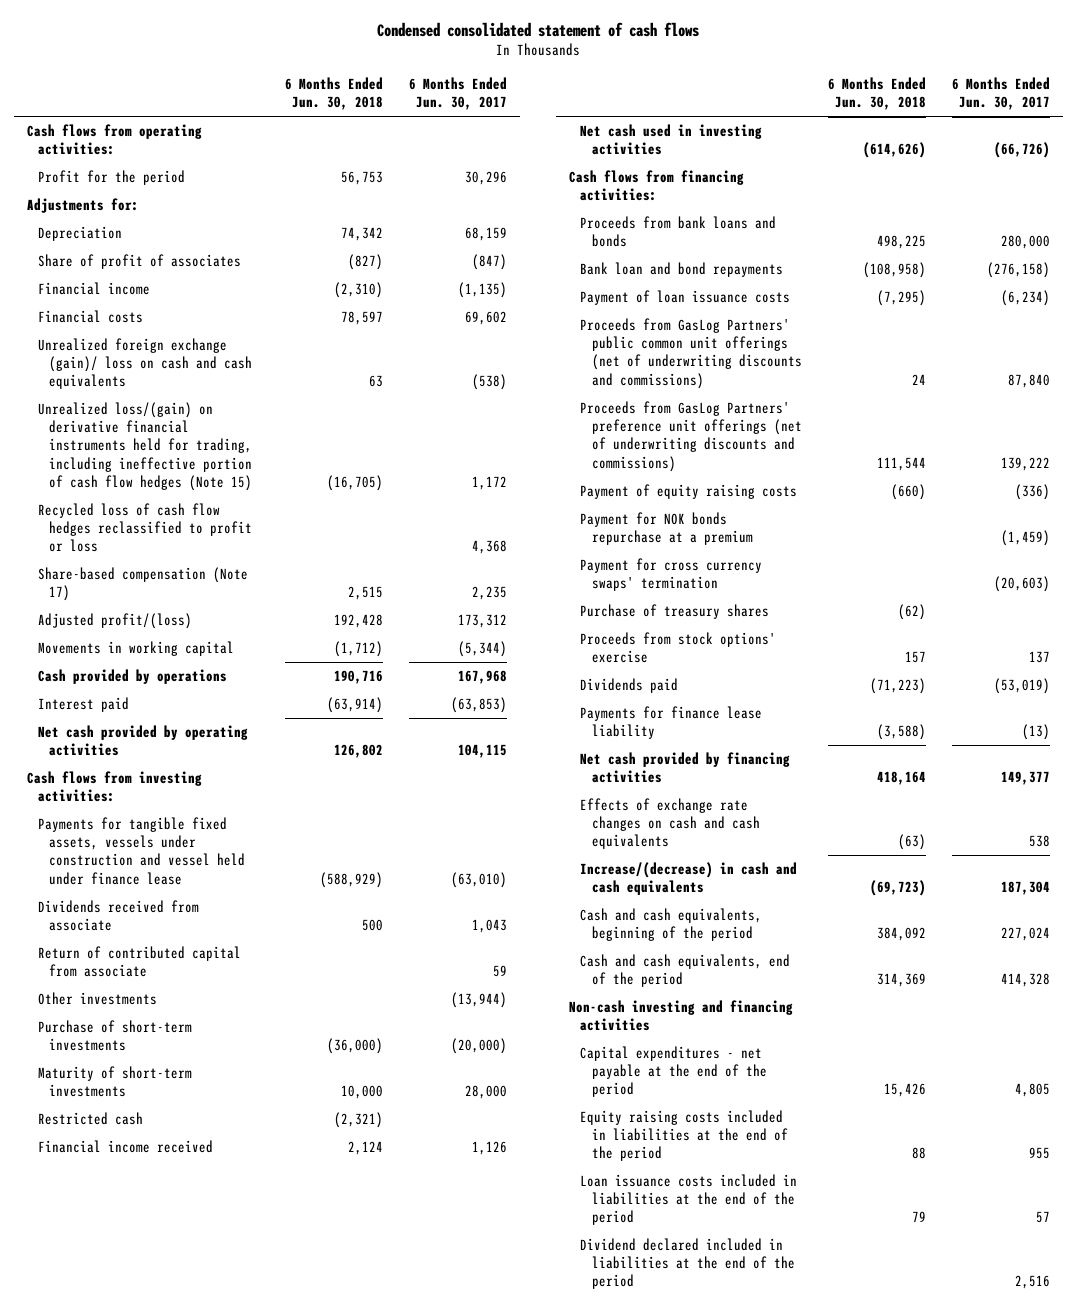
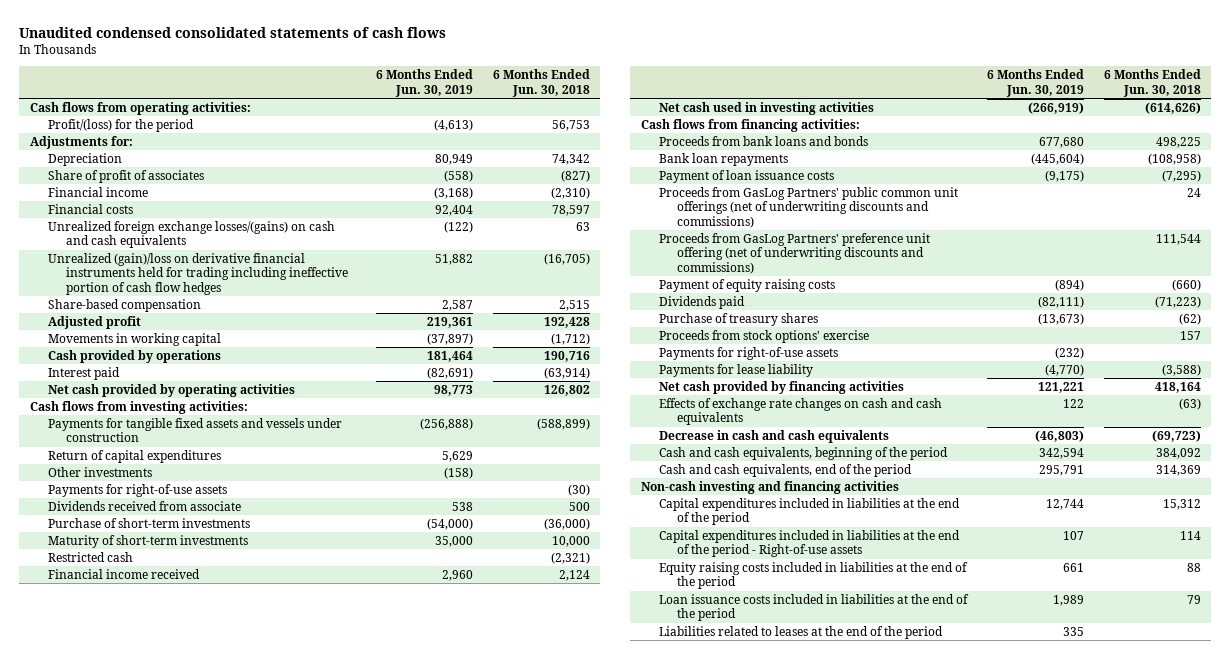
- Condensed consolidated statement of cash flows
+ Unaudited condensed consolidated statements of cash flows
- | 6 Months Ended Jun. 30, 2018 | 6 Months Ended Jun. 30, 2017
+ | 6 Months Ended Jun. 30, 2019 | 6 Months Ended Jun. 30, 2018
- Profit for the period | 56,753 | 30,296
+ Profit/(loss) for the period | (4,613) | 56,753
- Unrealized foreign exchange (gain)/ loss on cash and cash equivalents | 63 | (538)
- Unrealized loss/(gain) on derivative financial instruments held for trading, including ineffective portion of cash flow hedges (Note 15) | (16,705) | 1,172
- Recycled loss of cash flow hedges reclassified to profit or loss | | 4,368
- Share-based compensation (Note 17) | 2,515 | 2,235
- Adjusted profit/(loss) | 192,428 | 173,312
+ Unrealized foreign exchange losses/(gains) on cash and cash equivalents | (122) | 63
+ Unrealized (gain)/loss on derivative financial instruments held for trading including ineffective portion of cash flow hedges | 51,882 | (16,705)
+ Share-based compensation | 2,587 | 2,515
+ Adjusted profit | 219,361 | 192,428
- Payments for tangible fixed assets, vessels under construction and vessel held under finance lease | (588,929) | (63,010)
- Return of contributed capital from associate | | 59
+ Payments for tangible fixed assets and vessels under construction | (256,888) | (588,899)
+ Return of capital expenditures | 5,629 |
+ Payments for right-of-use assets | | (30)
moved down: Dividends received from associate | 538 | 500
- Bank loan and bond repayments | (108,958) | (276,158)
+ Bank loan repayments | (445,604) | (108,958)
- Proceeds from GasLog Partners' preference unit offerings (net of underwriting discounts and commissions) | 111,544 | 139,222
+ Proceeds from GasLog Partners' preference unit offering (net of underwriting discounts and commissions) | | 111,544
- Payment for NOK bonds repurchase at a premium | | (1,459)
- Payment for cross currency swaps' termination | | (20,603)
moved up: Dividends paid | (82,111) | (71,223)
- Payments for finance lease liability | (3,588) | (13)
+ Payments for right-of-use assets | (232) |
+ Payments for lease liability | (4,770) | (3,588)
- Increase/(decrease) in cash and cash equivalents | (69,723) | 187,304
+ Decrease in cash and cash equivalents | (46,803) | (69,723)
- Capital expenditures - net payable at the end of the period | 15,426 | 4,805
+ Capital expenditures included in liabilities at the end of the period | 12,744 | 15,312
+ Capital expenditures included in liabilities at the end of the period - Right-of-use assets | 107 | 114
- Dividend declared included in liabilities at the end of the period | | 2,516
+ Liabilities related to leases at the end of the period | 335 |

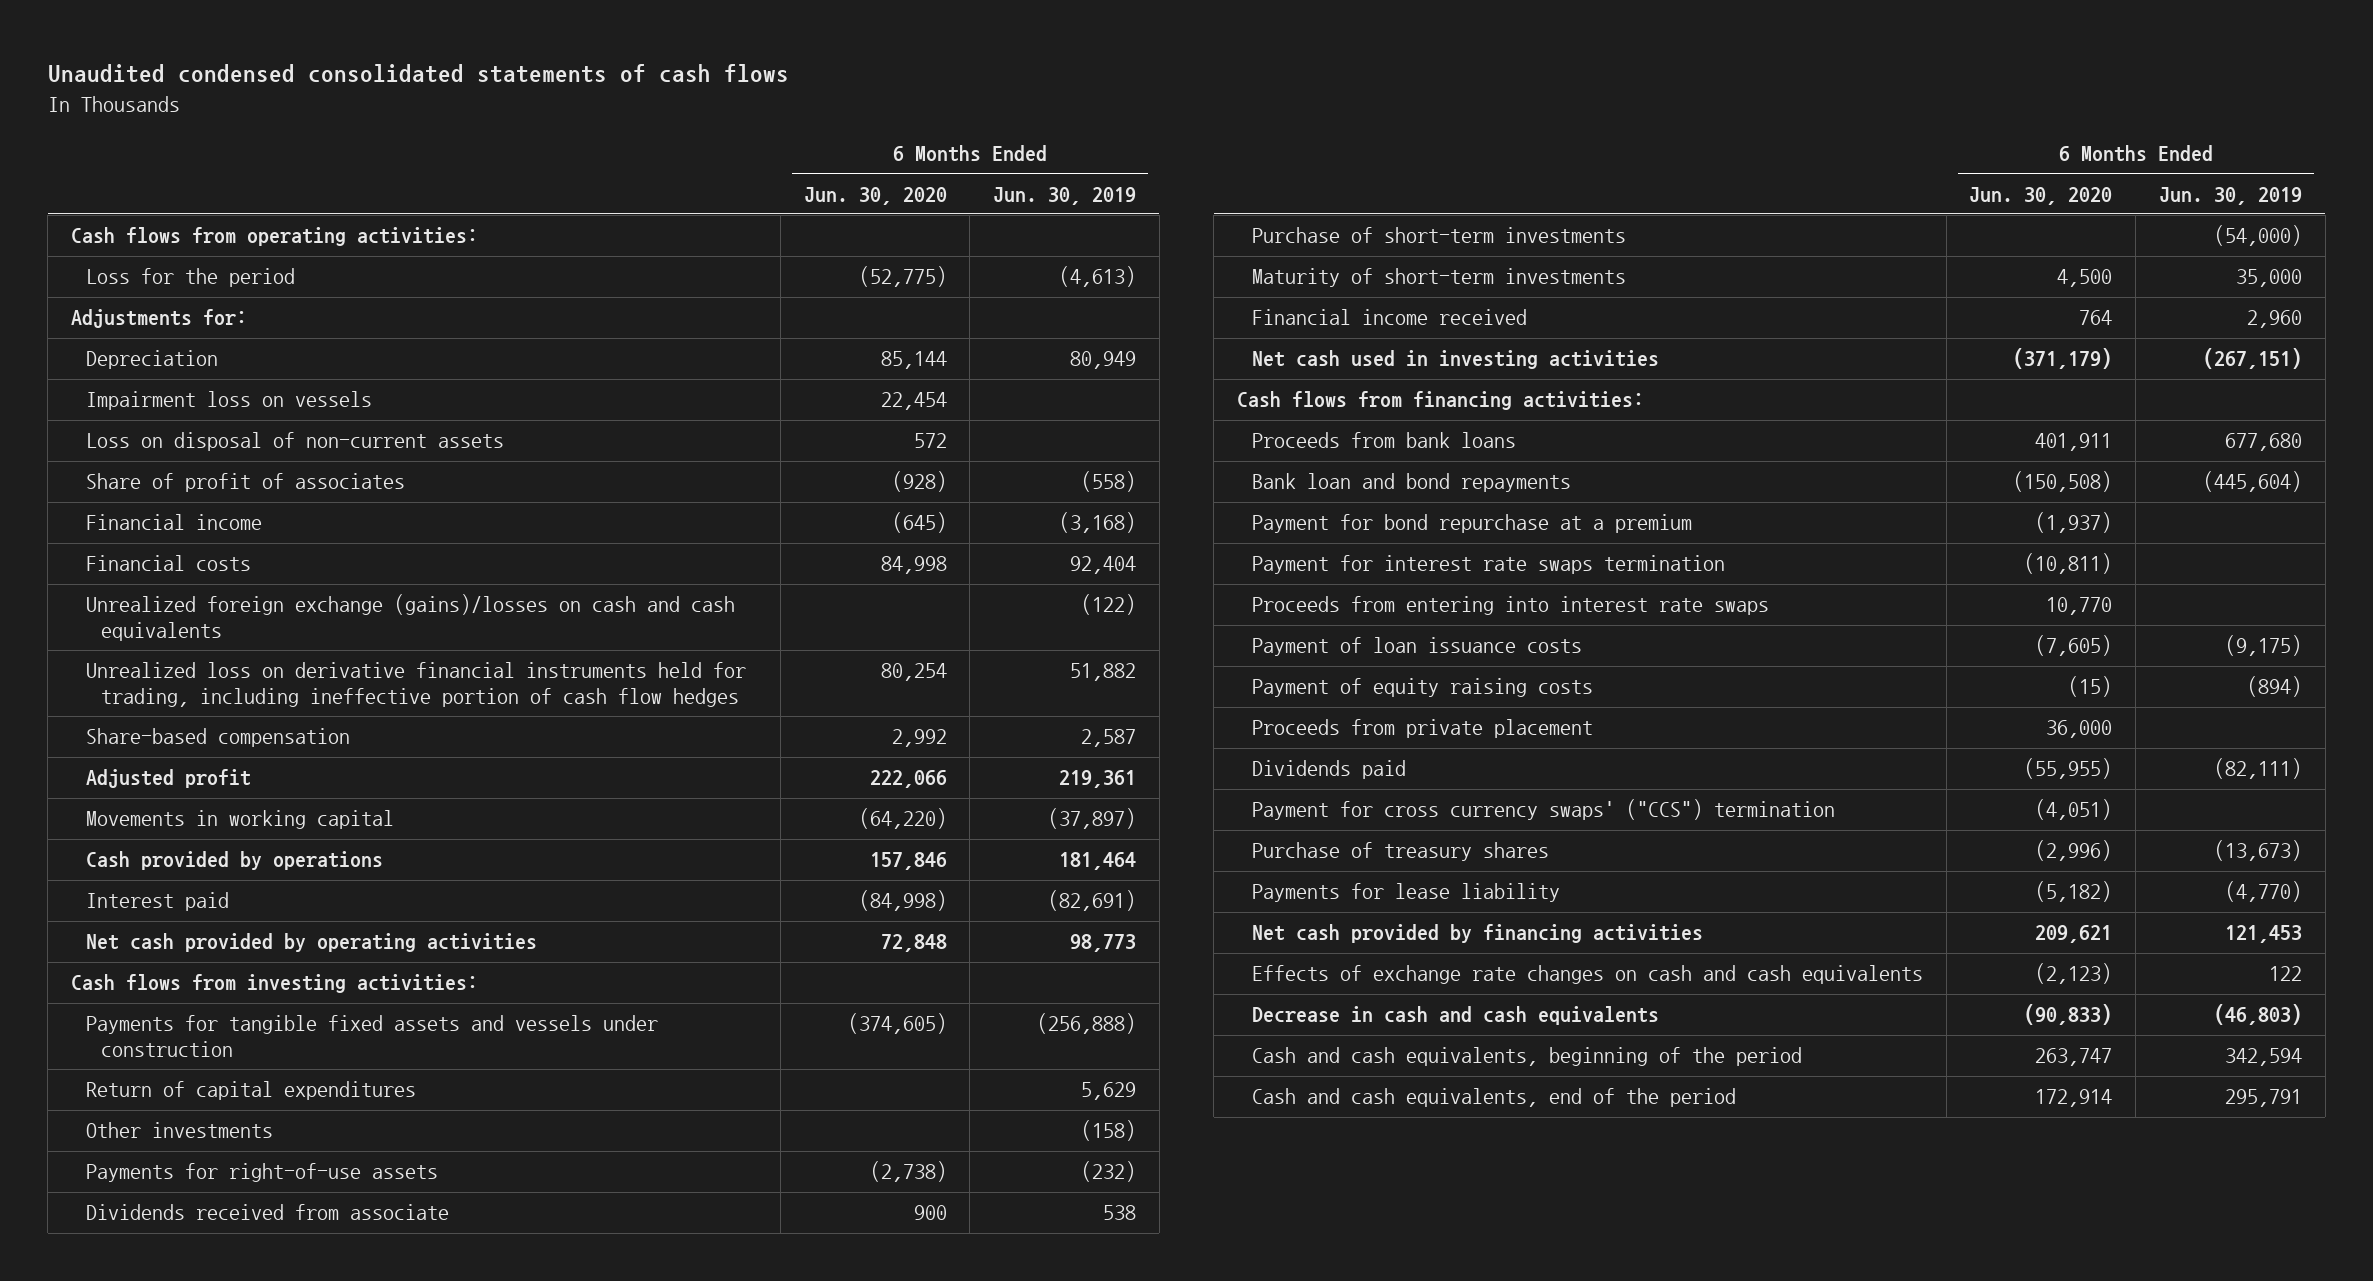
- | 6 Months Ended Jun. 30, 2019 | 6 Months Ended Jun. 30, 2018
+ | 6 Months Ended Jun. 30, 2020 | 6 Months Ended Jun. 30, 2019
- Profit/(loss) for the period | (4,613) | 56,753
+ Loss for the period | (52,775) | (4,613)
+ Impairment loss on vessels | 22,454 |
+ Loss on disposal of non-current assets | 572 |
- Unrealized foreign exchange losses/(gains) on cash and cash equivalents | (122) | 63
- Unrealized (gain)/loss on derivative financial instruments held for trading including ineffective portion of cash flow hedges | 51,882 | (16,705)
+ Unrealized foreign exchange (gains)/losses on cash and cash equivalents | | (122)
+ Unrealized loss on derivative financial instruments held for trading, including ineffective portion of cash flow hedges | 80,254 | 51,882
- Payments for right-of-use assets | | (30)
moved up: Payments for right-of-use assets | (2,738) | (232)
- Restricted cash | | (2,321)
- Net cash used in investing activities | (266,919) | (614,626)
+ Net cash used in investing activities | (371,179) | (267,151)
- Proceeds from bank loans and bonds | 677,680 | 498,225
- Bank loan repayments | (445,604) | (108,958)
+ Proceeds from bank loans | 401,911 | 677,680
+ Bank loan and bond repayments | (150,508) | (445,604)
+ Payment for bond repurchase at a premium | (1,937) |
+ Payment for interest rate swaps termination | (10,811) |
+ Proceeds from entering into interest rate swaps | 10,770 |
- Proceeds from GasLog Partners' public common unit offerings (net of underwriting discounts and commissions) | | 24
- Proceeds from GasLog Partners' preference unit offering (net of underwriting discounts and commissions) | | 111,544
+ Proceeds from private placement | 36,000 |
+ Payment for cross currency swaps' ("CCS") termination | (4,051) |
- Proceeds from stock options' exercise | | 157
- Net cash provided by financing activities | 121,221 | 418,164
+ Net cash provided by financing activities | 209,621 | 121,453
- Non-cash investing and financing activities
- Capital expenditures included in liabilities at the end of the period | 12,744 | 15,312
- Capital expenditures included in liabilities at the end of the period - Right-of-use assets | 107 | 114
- Equity raising costs included in liabilities at the end of the period | 661 | 88
- Loan issuance costs included in liabilities at the end of the period | 1,989 | 79
- Liabilities related to leases at the end of the period | 335 |

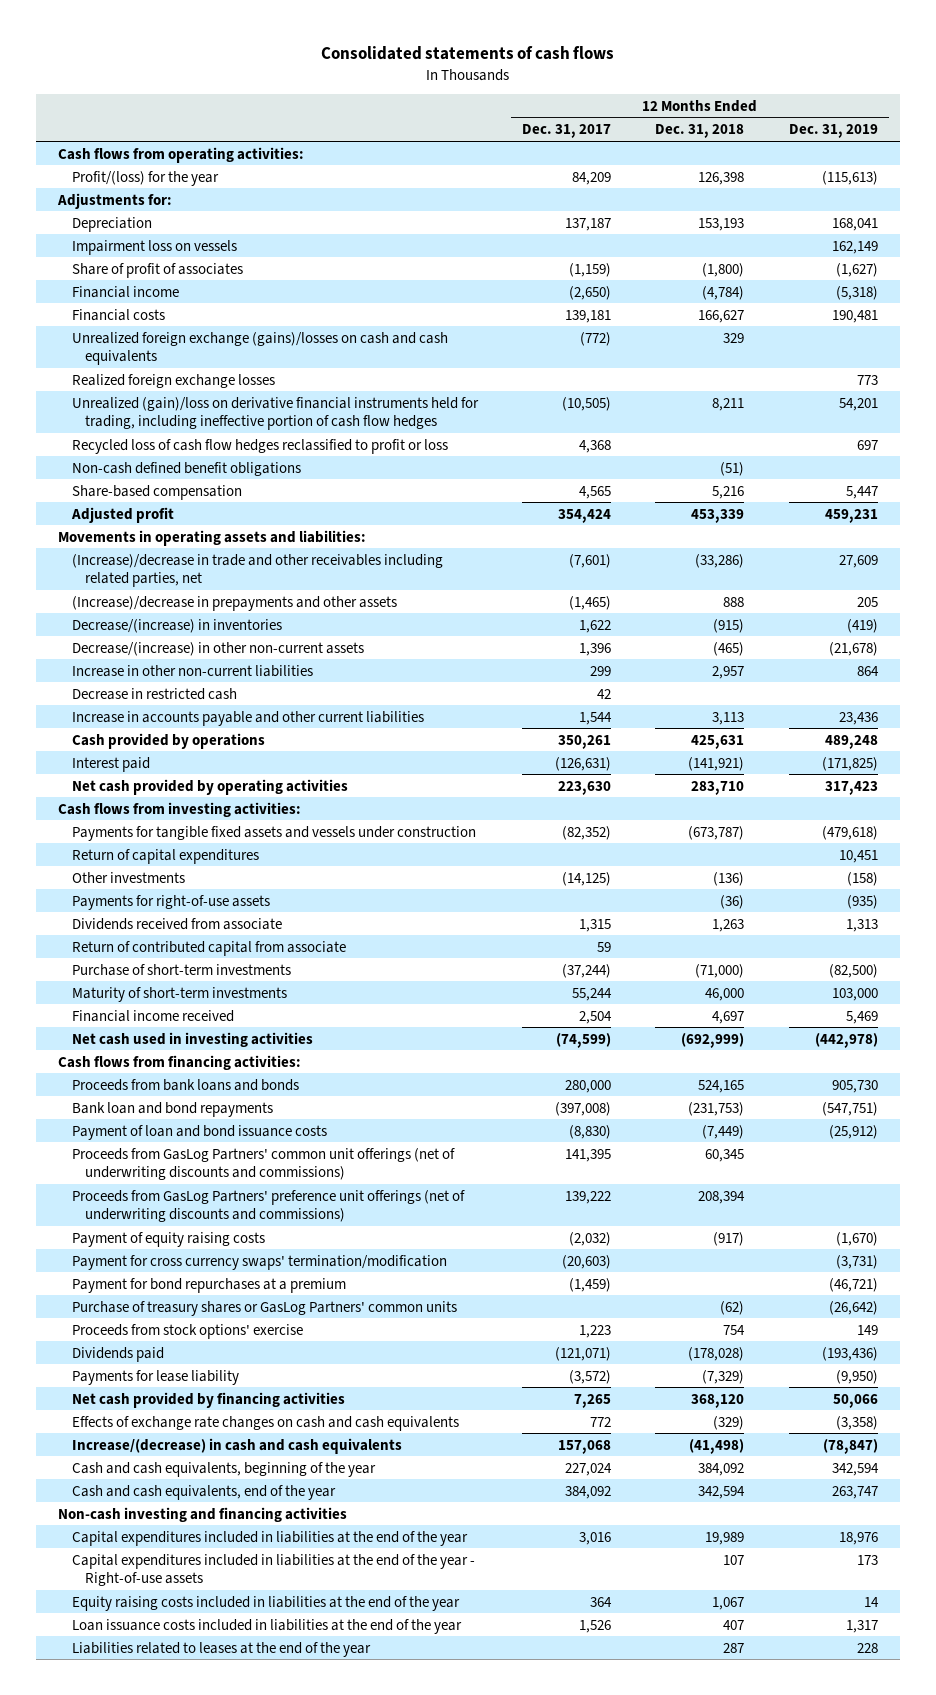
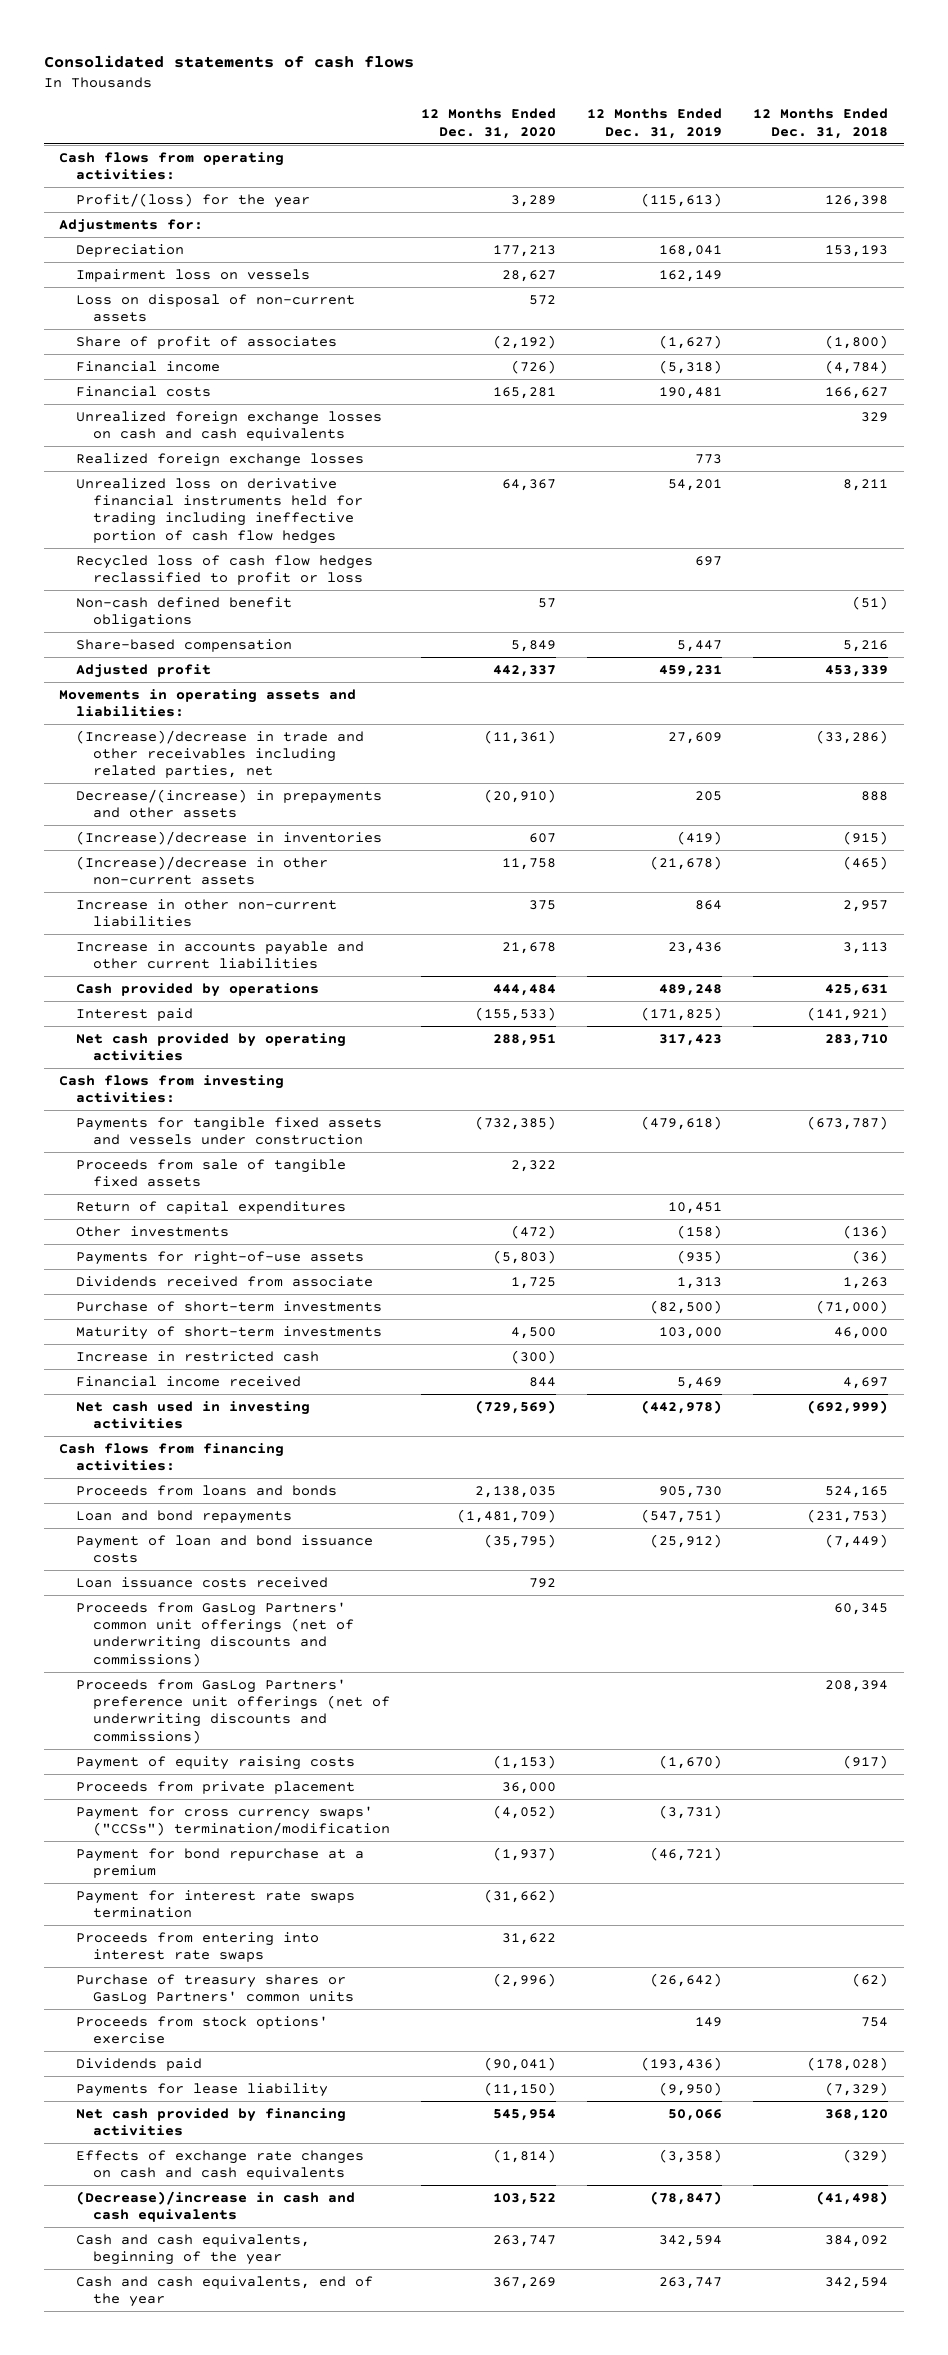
- | 12 Months Ended Dec. 31, 2017 | 12 Months Ended Dec. 31, 2018 | 12 Months Ended Dec. 31, 2019
+ | 12 Months Ended Dec. 31, 2020 | 12 Months Ended Dec. 31, 2019 | 12 Months Ended Dec. 31, 2018
+ Loss on disposal of non-current assets | 572 | |
- Unrealized foreign exchange (gains)/losses on cash and cash equivalents | (772) | 329 |
+ Unrealized foreign exchange losses on cash and cash equivalents | | | 329
- Unrealized (gain)/loss on derivative financial instruments held for trading, including ineffective portion of cash flow hedges | (10,505) | 8,211 | 54,201
+ Unrealized loss on derivative financial instruments held for trading including ineffective portion of cash flow hedges | 64,367 | 54,201 | 8,211
- (Increase)/decrease in prepayments and other assets | (1,465) | 888 | 205
- Decrease/(increase) in inventories | 1,622 | (915) | (419)
- Decrease/(increase) in other non-current assets | 1,396 | (465) | (21,678)
+ Decrease/(increase) in prepayments and other assets | (20,910) | 205 | 888
+ (Increase)/decrease in inventories | 607 | (419) | (915)
+ (Increase)/decrease in other non-current assets | 11,758 | (21,678) | (465)
- Decrease in restricted cash | 42 | |
+ Proceeds from sale of tangible fixed assets | 2,322 | |
- Return of contributed capital from associate | 59 | |
+ Increase in restricted cash | (300) | |
- Proceeds from bank loans and bonds | 280,000 | 524,165 | 905,730
- Bank loan and bond repayments | (397,008) | (231,753) | (547,751)
+ Proceeds from loans and bonds | 2,138,035 | 905,730 | 524,165
+ Loan and bond repayments | (1,481,709) | (547,751) | (231,753)
+ Loan issuance costs received | 792 | |
- Payment for cross currency swaps' termination/modification | (20,603) | | (3,731)
- Payment for bond repurchases at a premium | (1,459) | | (46,721)
+ Proceeds from private placement | 36,000 | |
+ Payment for cross currency swaps' ("CCSs") termination/modification | (4,052) | (3,731) |
+ Payment for bond repurchase at a premium | (1,937) | (46,721) |
+ Payment for interest rate swaps termination | (31,662) | |
+ Proceeds from entering into interest rate swaps | 31,622 | |
- Increase/(decrease) in cash and cash equivalents | 157,068 | (41,498) | (78,847)
+ (Decrease)/increase in cash and cash equivalents | 103,522 | (78,847) | (41,498)
- Non-cash investing and financing activities
- Capital expenditures included in liabilities at the end of the year | 3,016 | 19,989 | 18,976
- Capital expenditures included in liabilities at the end of the year - Right-of-use assets | | 107 | 173
- Equity raising costs included in liabilities at the end of the year | 364 | 1,067 | 14
- Loan issuance costs included in liabilities at the end of the year | 1,526 | 407 | 1,317
- Liabilities related to leases at the end of the year | | 287 | 228

